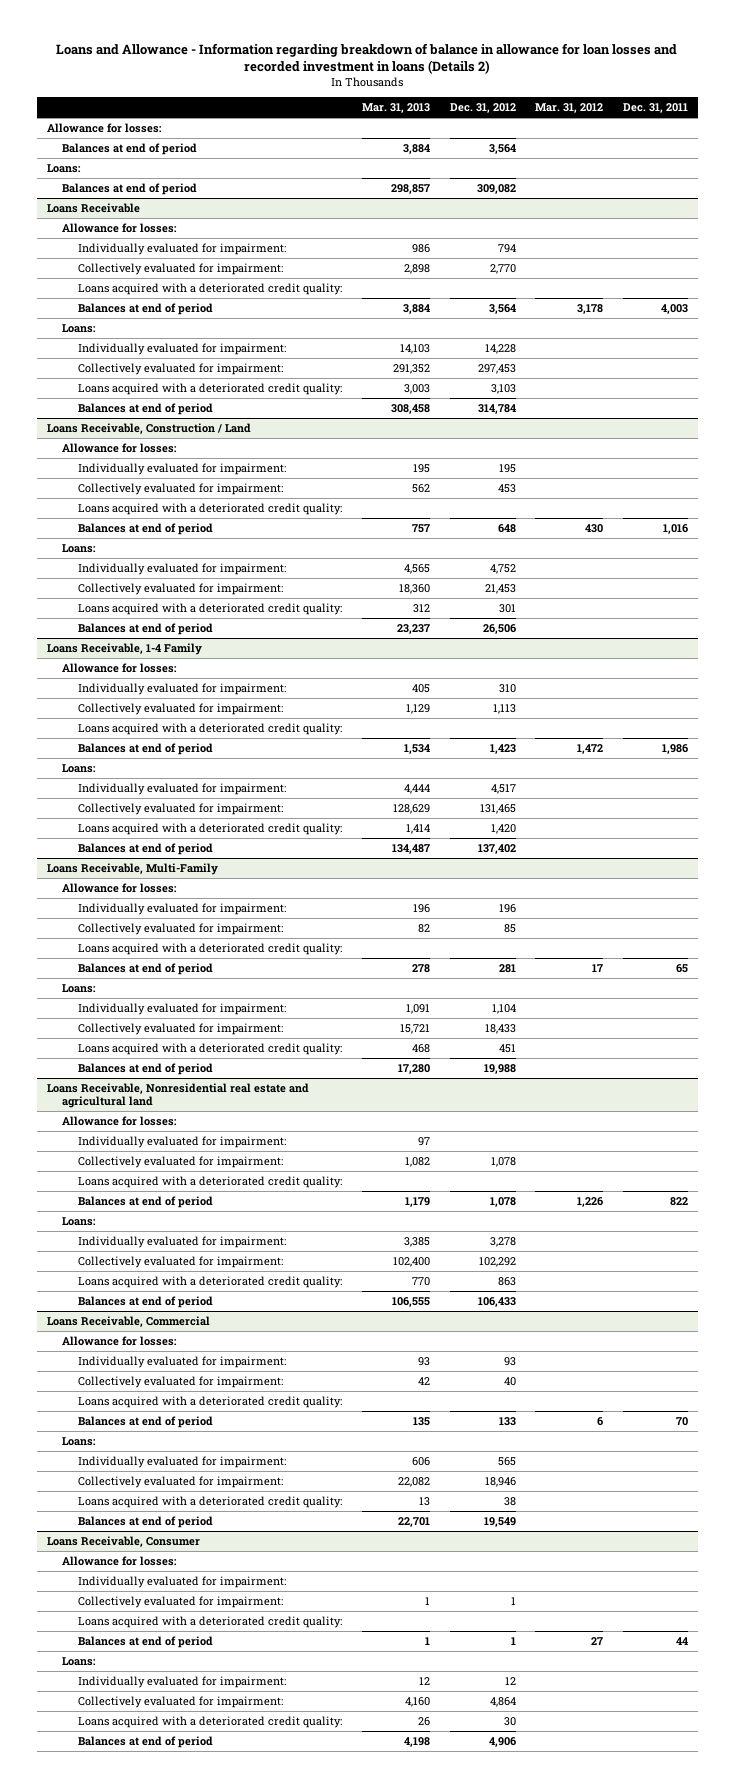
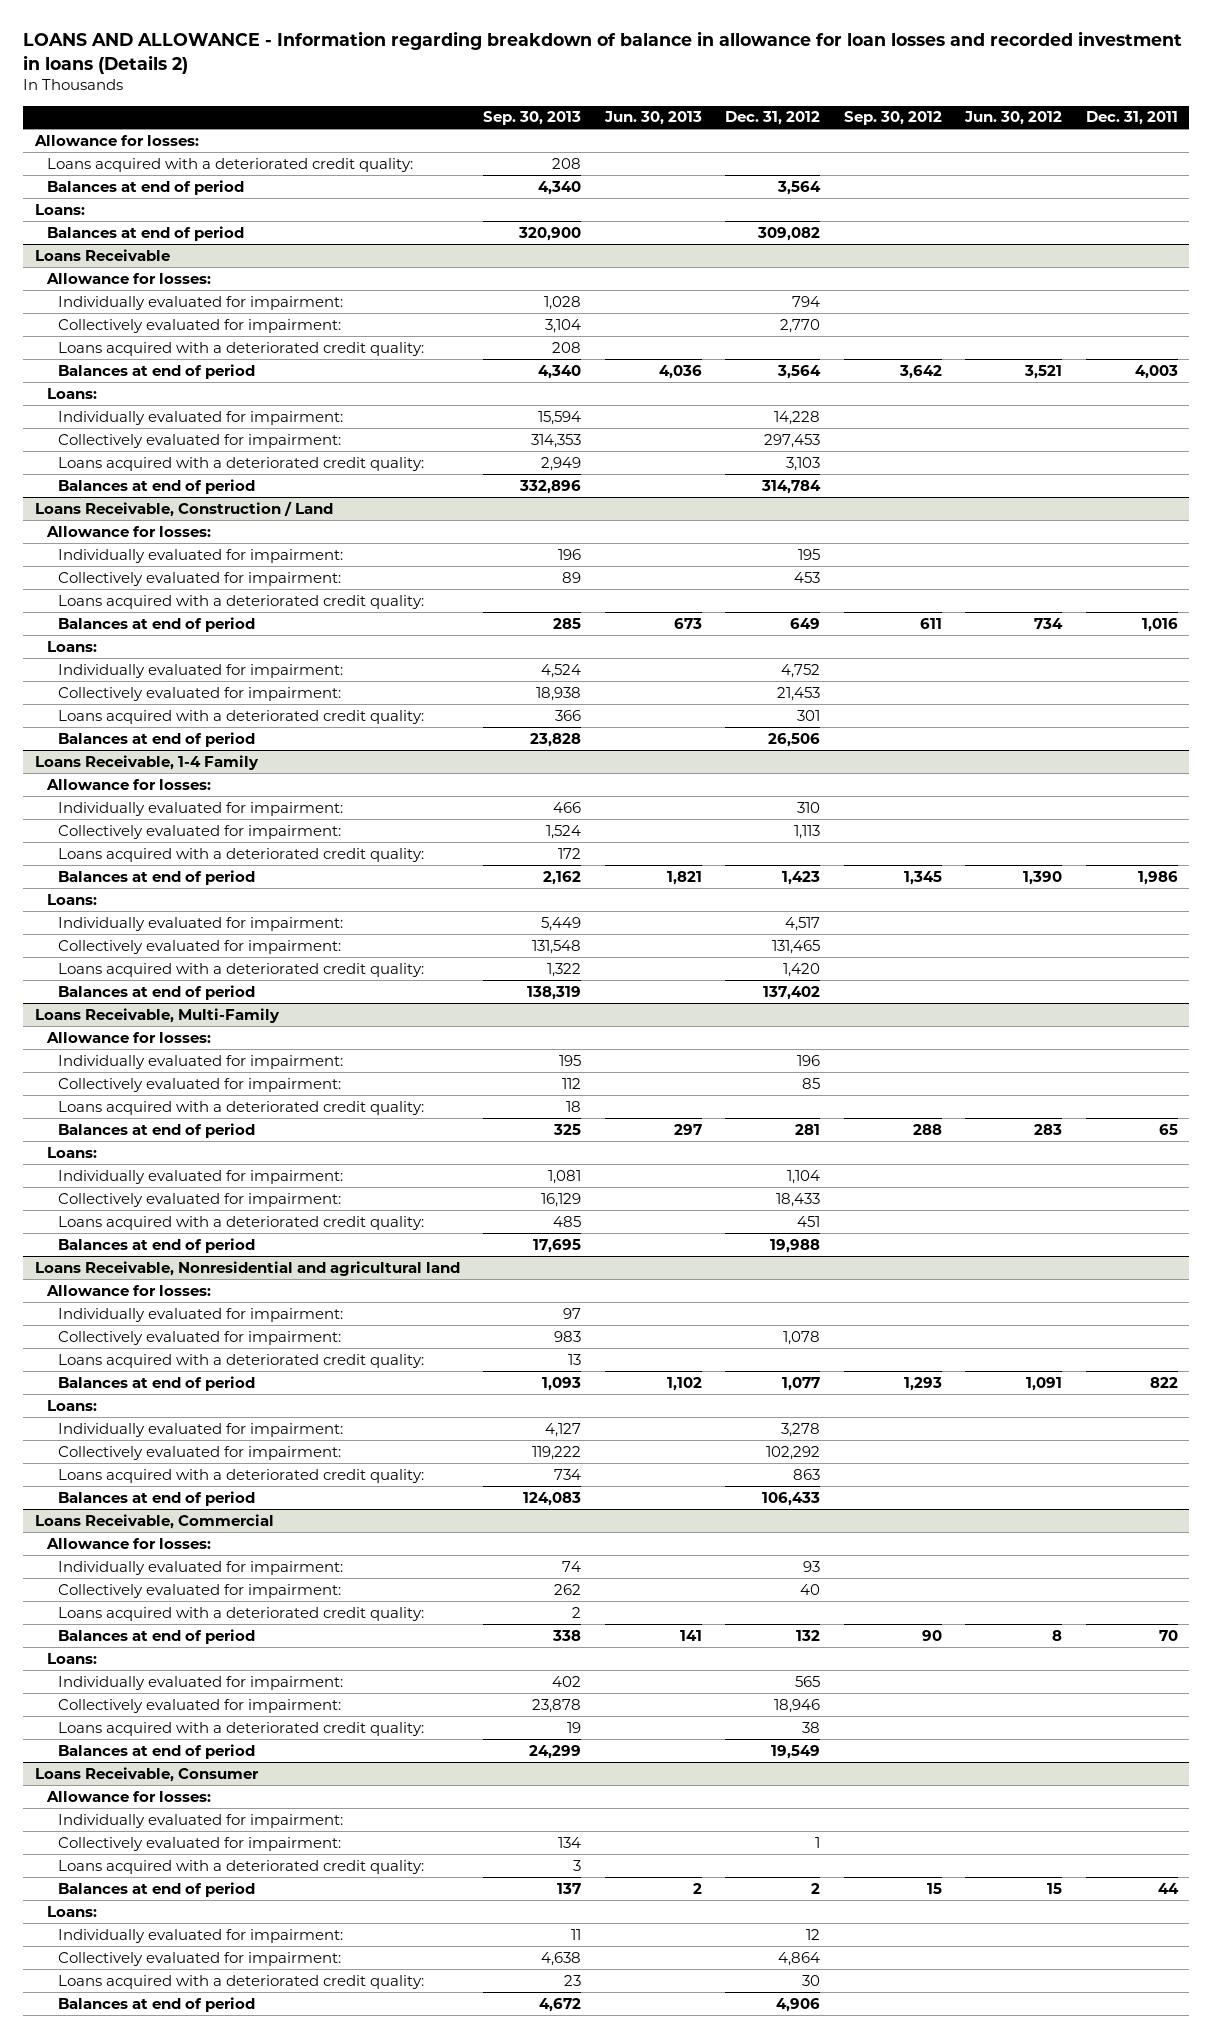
- Loans and Allowance - Information regarding breakdown of balance in allowance for loan losses and recorded investment in loans (Details 2)
+ LOANS AND ALLOWANCE - Information regarding breakdown of balance in allowance for loan losses and recorded investment in loans (Details 2)
- | Mar. 31, 2013 | Dec. 31, 2012 | Mar. 31, 2012 | Dec. 31, 2011
+ | Sep. 30, 2013 | Jun. 30, 2013 | Dec. 31, 2012 | Sep. 30, 2012 | Jun. 30, 2012 | Dec. 31, 2011
+ Loans acquired with a deteriorated credit quality: | 208 | | | | |
@ Loans Receivable, Construction / Land
- Balances at end of period | 757 | 648 | 430 | 1,016
+ Balances at end of period | 285 | 673 | 649 | 611 | 734 | 1,016
- Loans Receivable, Nonresidential real estate and agricultural land
+ Loans Receivable, Nonresidential and agricultural land
- Balances at end of period | 1,179 | 1,078 | 1,226 | 822
+ Balances at end of period | 1,093 | 1,102 | 1,077 | 1,293 | 1,091 | 822
@ Loans Receivable, Commercial
- Balances at end of period | 135 | 133 | 6 | 70
+ Balances at end of period | 338 | 141 | 132 | 90 | 8 | 70
@ Loans Receivable, Consumer
- Balances at end of period | 1 | 1 | 27 | 44
+ Balances at end of period | 137 | 2 | 2 | 15 | 15 | 44

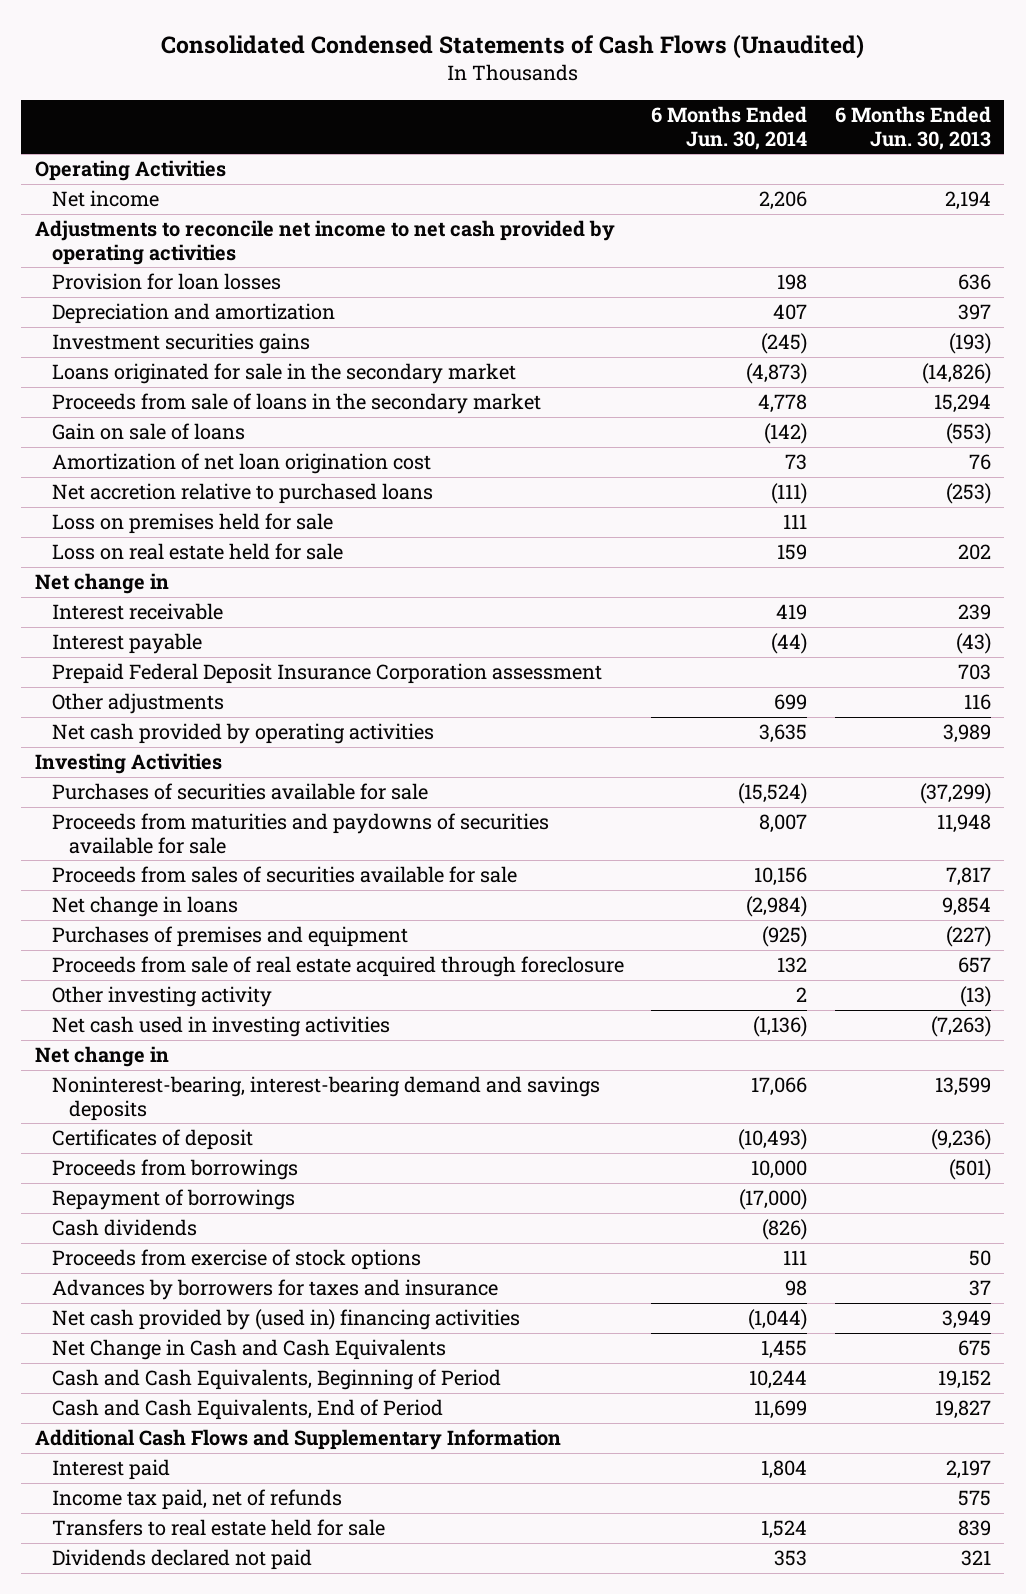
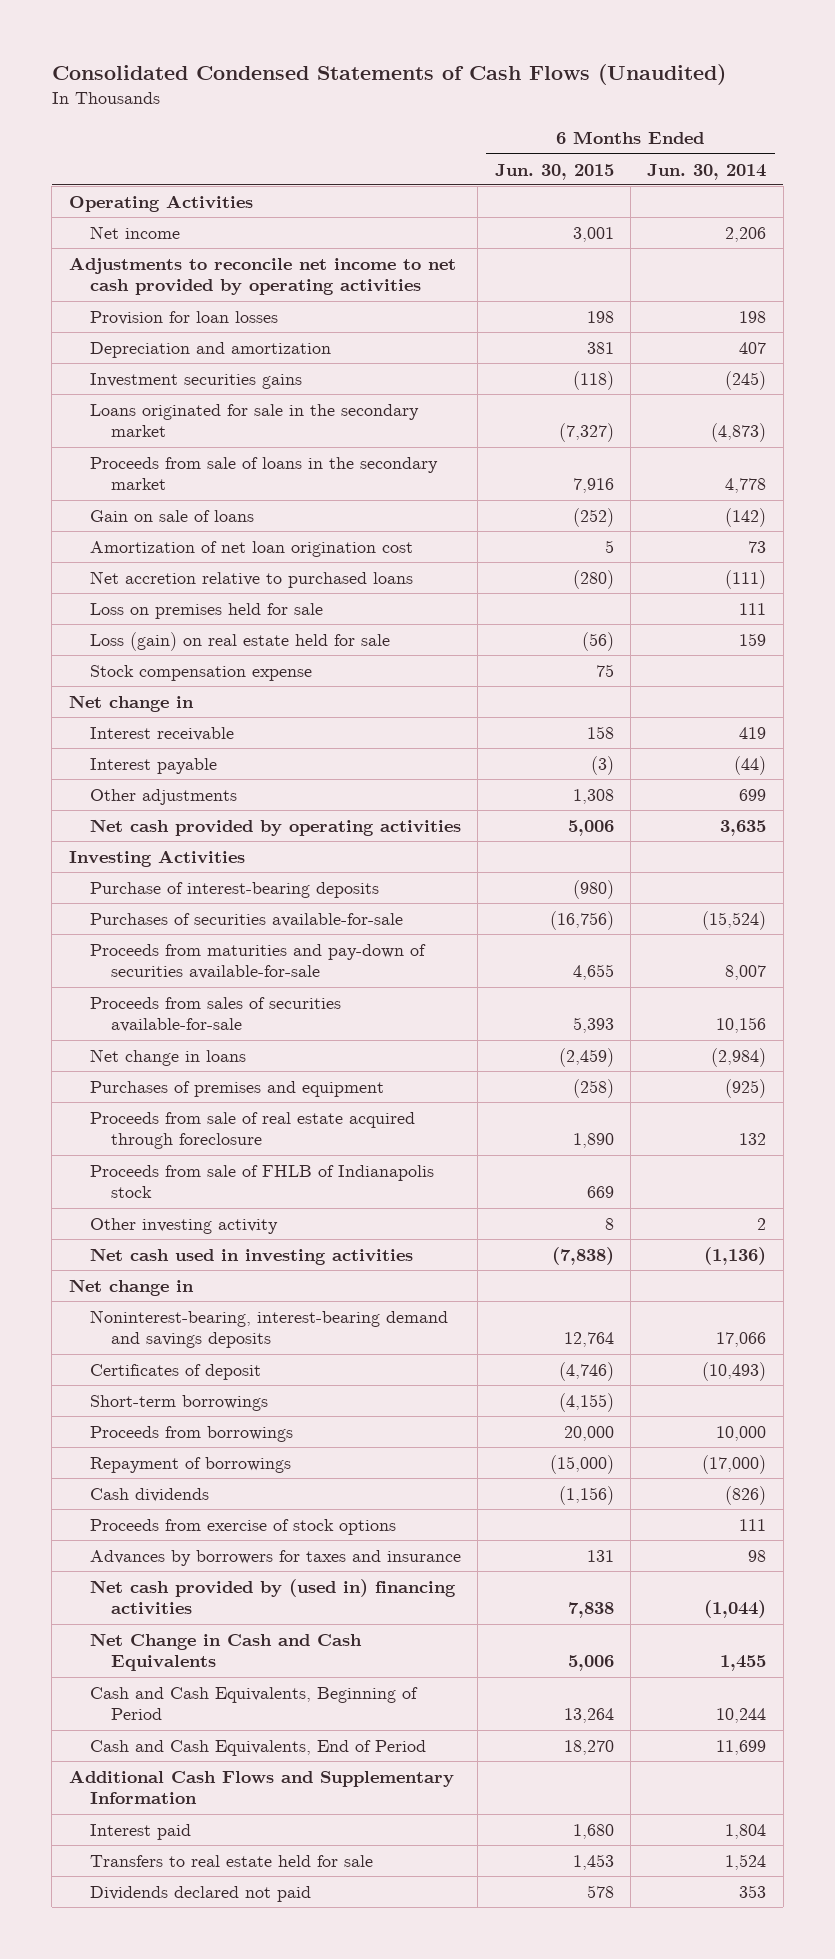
- | 6 Months Ended Jun. 30, 2014 | 6 Months Ended Jun. 30, 2013
+ | 6 Months Ended Jun. 30, 2015 | 6 Months Ended Jun. 30, 2014
- Loss on real estate held for sale | 159 | 202
+ Loss (gain) on real estate held for sale | (56) | 159
+ Stock compensation expense | 75 |
- Prepaid Federal Deposit Insurance Corporation assessment | | 703
- Purchases of securities available for sale | (15,524) | (37,299)
- Proceeds from maturities and paydowns of securities available for sale | 8,007 | 11,948
- Proceeds from sales of securities available for sale | 10,156 | 7,817
+ Purchase of interest-bearing deposits | (980) |
+ Purchases of securities available-for-sale | (16,756) | (15,524)
+ Proceeds from maturities and pay-down of securities available-for-sale | 4,655 | 8,007
+ Proceeds from sales of securities available-for-sale | 5,393 | 10,156
+ Proceeds from sale of FHLB of Indianapolis stock | 669 |
+ Short-term borrowings | (4,155) |
- Income tax paid, net of refunds | | 575

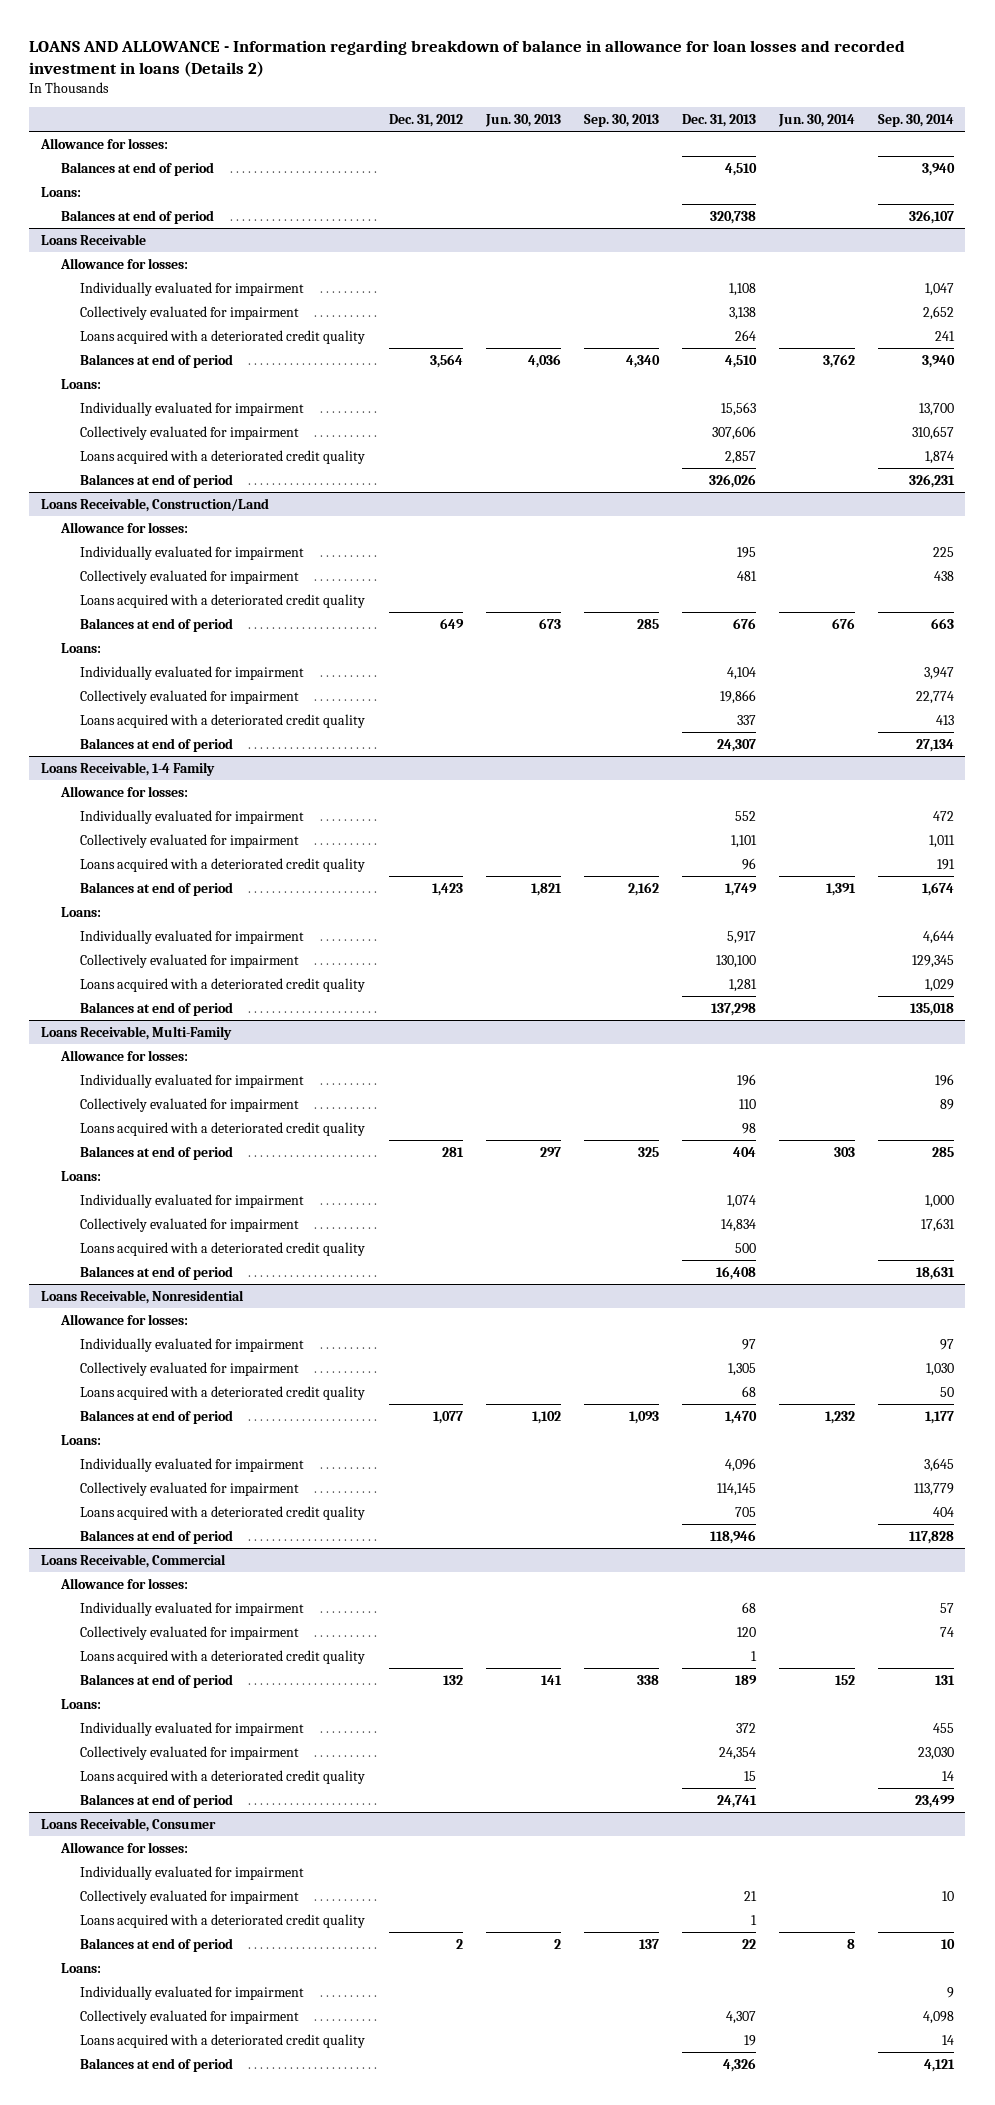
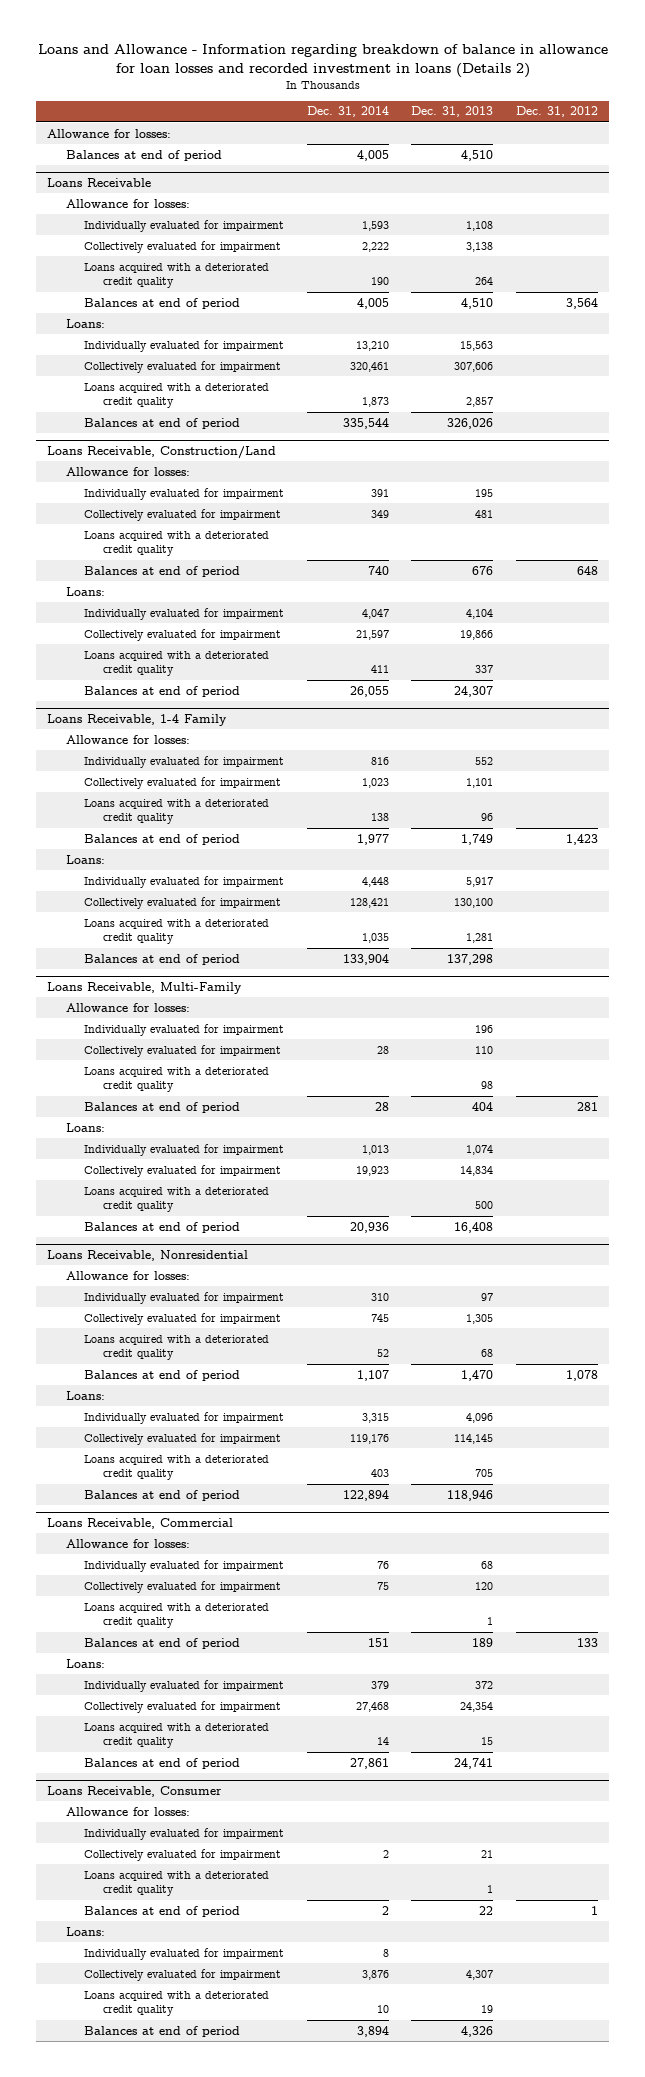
- LOANS AND ALLOWANCE - Information regarding breakdown of balance in allowance for loan losses and recorded investment in loans (Details 2)
+ Loans and Allowance - Information regarding breakdown of balance in allowance for loan losses and recorded investment in loans (Details 2)
- | Dec. 31, 2012 | Jun. 30, 2013 | Sep. 30, 2013 | Dec. 31, 2013 | Jun. 30, 2014 | Sep. 30, 2014
+ | Dec. 31, 2014 | Dec. 31, 2013 | Dec. 31, 2012
- Loans:
- Balances at end of period | | | | 320,738 | | 326,107
@ Loans Receivable, Construction/Land
- Balances at end of period | 649 | 673 | 285 | 676 | 676 | 663
+ Balances at end of period | 740 | 676 | 648
@ Loans Receivable, Nonresidential
- Balances at end of period | 1,077 | 1,102 | 1,093 | 1,470 | 1,232 | 1,177
+ Balances at end of period | 1,107 | 1,470 | 1,078
@ Loans Receivable, Commercial
- Balances at end of period | 132 | 141 | 338 | 189 | 152 | 131
+ Balances at end of period | 151 | 189 | 133
@ Loans Receivable, Consumer
- Balances at end of period | 2 | 2 | 137 | 22 | 8 | 10
+ Balances at end of period | 2 | 22 | 1

